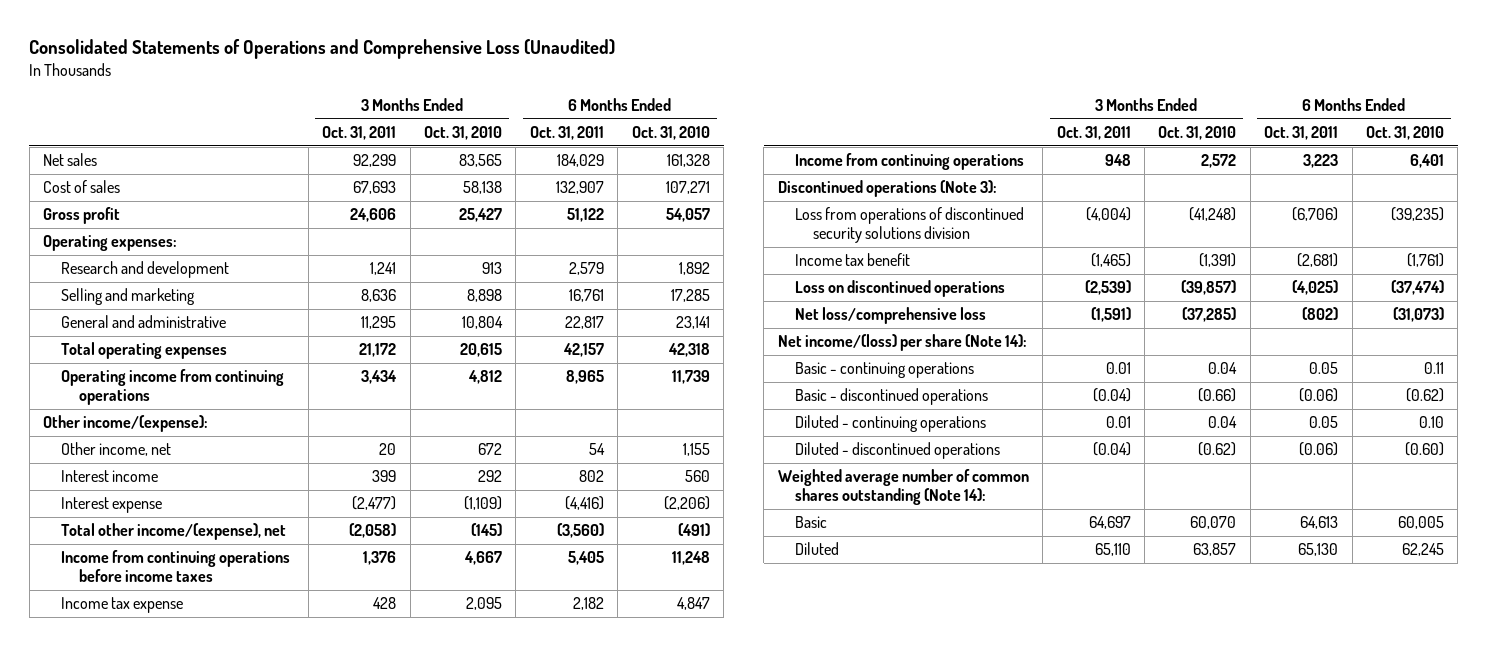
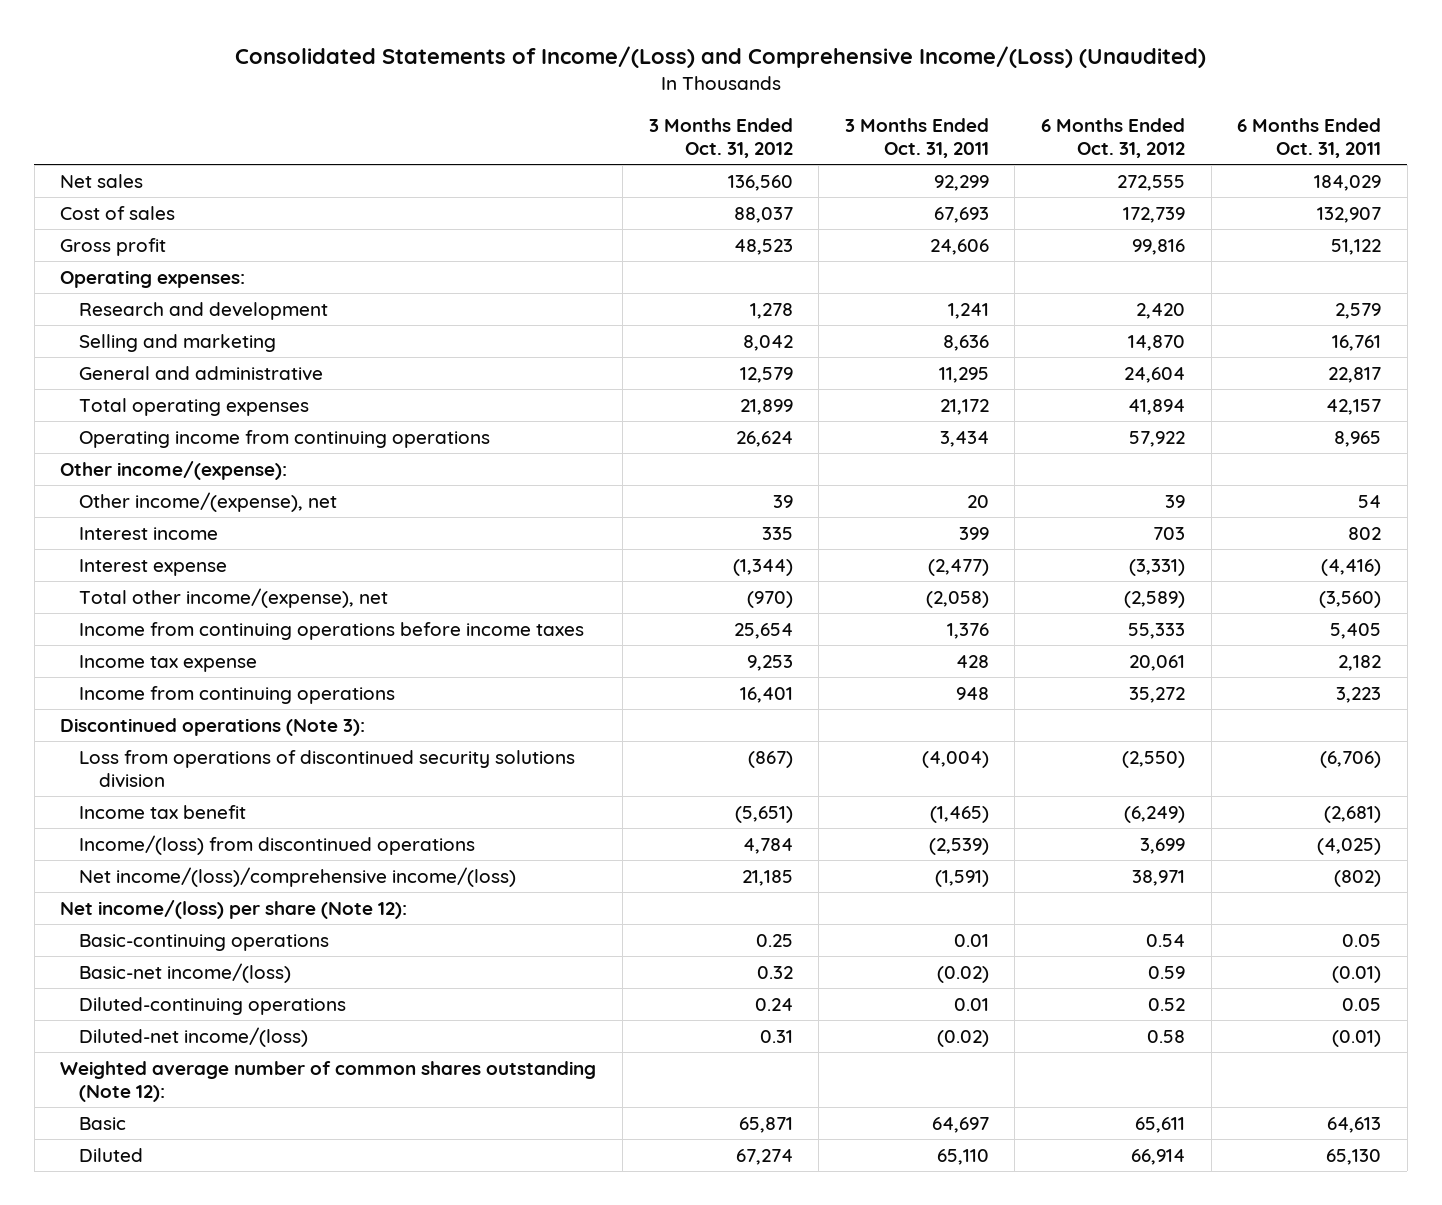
- Consolidated Statements of Operations and Comprehensive Loss (Unaudited)
+ Consolidated Statements of Income/(Loss) and Comprehensive Income/(Loss) (Unaudited)
- | 3 Months Ended Oct. 31, 2011 | 3 Months Ended Oct. 31, 2010 | 6 Months Ended Oct. 31, 2011 | 6 Months Ended Oct. 31, 2010
+ | 3 Months Ended Oct. 31, 2012 | 3 Months Ended Oct. 31, 2011 | 6 Months Ended Oct. 31, 2012 | 6 Months Ended Oct. 31, 2011
- Other income, net | 20 | 672 | 54 | 1,155
+ Other income/(expense), net | 39 | 20 | 39 | 54
- Loss on discontinued operations | (2,539) | (39,857) | (4,025) | (37,474)
- Net loss/comprehensive loss | (1,591) | (37,285) | (802) | (31,073)
- Net income/(loss) per share (Note 14):
- Basic - continuing operations | 0.01 | 0.04 | 0.05 | 0.11
- Basic - discontinued operations | (0.04) | (0.66) | (0.06) | (0.62)
- Diluted - continuing operations | 0.01 | 0.04 | 0.05 | 0.10
- Diluted - discontinued operations | (0.04) | (0.62) | (0.06) | (0.60)
- Weighted average number of common shares outstanding (Note 14):
+ Income/(loss) from discontinued operations | 4,784 | (2,539) | 3,699 | (4,025)
+ Net income/(loss)/comprehensive income/(loss) | 21,185 | (1,591) | 38,971 | (802)
+ Net income/(loss) per share (Note 12):
+ Basic-continuing operations | 0.25 | 0.01 | 0.54 | 0.05
+ Basic-net income/(loss) | 0.32 | (0.02) | 0.59 | (0.01)
+ Diluted-continuing operations | 0.24 | 0.01 | 0.52 | 0.05
+ Diluted-net income/(loss) | 0.31 | (0.02) | 0.58 | (0.01)
+ Weighted average number of common shares outstanding (Note 12):

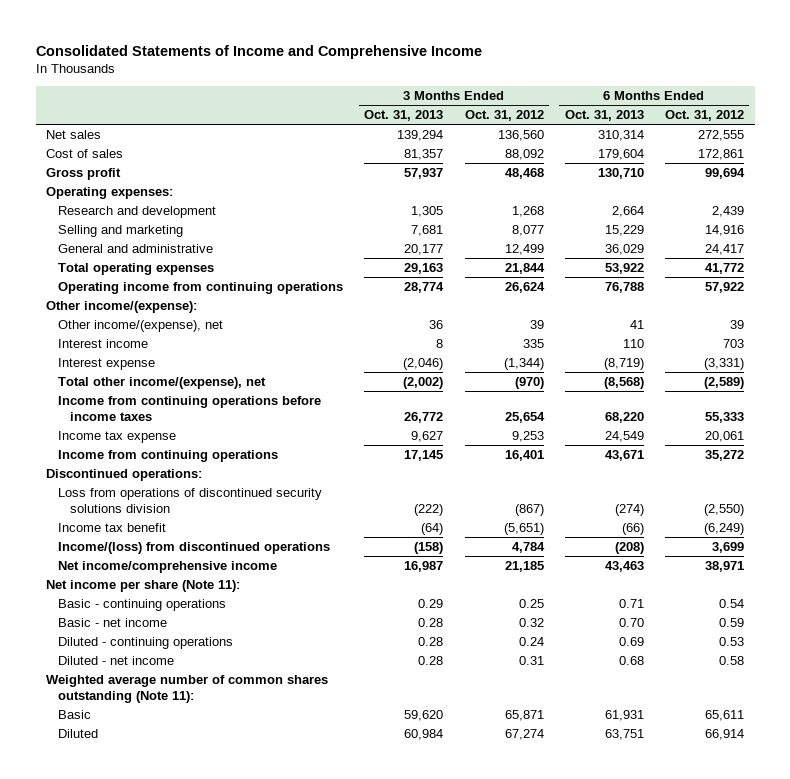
- Consolidated Statements of Income/(Loss) and Comprehensive Income/(Loss) (Unaudited)
+ Consolidated Statements of Income and Comprehensive Income
- | 3 Months Ended Oct. 31, 2012 | 3 Months Ended Oct. 31, 2011 | 6 Months Ended Oct. 31, 2012 | 6 Months Ended Oct. 31, 2011
+ | 3 Months Ended Oct. 31, 2013 | 3 Months Ended Oct. 31, 2012 | 6 Months Ended Oct. 31, 2013 | 6 Months Ended Oct. 31, 2012
- Cost of sales | 88,037 | 67,693 | 172,739 | 132,907
- Gross profit | 48,523 | 24,606 | 99,816 | 51,122
+ Cost of sales | 81,357 | 88,092 | 179,604 | 172,861
+ Gross profit | 57,937 | 48,468 | 130,710 | 99,694
- Research and development | 1,278 | 1,241 | 2,420 | 2,579
- Selling and marketing | 8,042 | 8,636 | 14,870 | 16,761
- General and administrative | 12,579 | 11,295 | 24,604 | 22,817
- Total operating expenses | 21,899 | 21,172 | 41,894 | 42,157
+ Research and development | 1,305 | 1,268 | 2,664 | 2,439
+ Selling and marketing | 7,681 | 8,077 | 15,229 | 14,916
+ General and administrative | 20,177 | 12,499 | 36,029 | 24,417
+ Total operating expenses | 29,163 | 21,844 | 53,922 | 41,772
- Discontinued operations (Note 3):
+ Discontinued operations:
- Net income/(loss)/comprehensive income/(loss) | 21,185 | (1,591) | 38,971 | (802)
- Net income/(loss) per share (Note 12):
- Basic-continuing operations | 0.25 | 0.01 | 0.54 | 0.05
- Basic-net income/(loss) | 0.32 | (0.02) | 0.59 | (0.01)
- Diluted-continuing operations | 0.24 | 0.01 | 0.52 | 0.05
- Diluted-net income/(loss) | 0.31 | (0.02) | 0.58 | (0.01)
- Weighted average number of common shares outstanding (Note 12):
+ Net income/comprehensive income | 16,987 | 21,185 | 43,463 | 38,971
+ Net income per share (Note 11):
+ Basic - continuing operations | 0.29 | 0.25 | 0.71 | 0.54
+ Basic - net income | 0.28 | 0.32 | 0.70 | 0.59
+ Diluted - continuing operations | 0.28 | 0.24 | 0.69 | 0.53
+ Diluted - net income | 0.28 | 0.31 | 0.68 | 0.58
+ Weighted average number of common shares outstanding (Note 11):

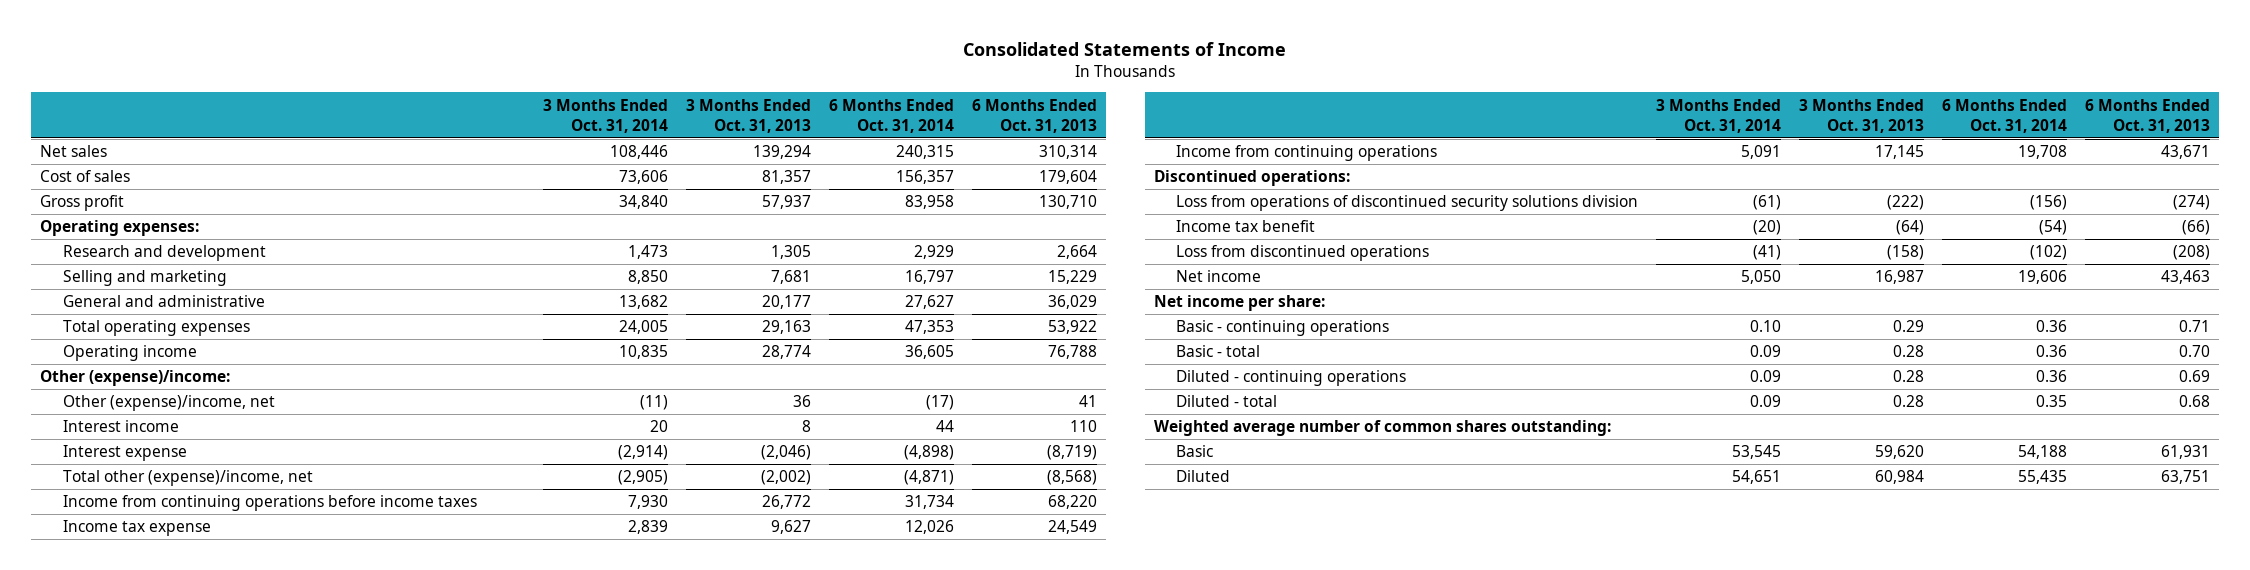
- Consolidated Statements of Income and Comprehensive Income
+ Consolidated Statements of Income
- | 3 Months Ended Oct. 31, 2013 | 3 Months Ended Oct. 31, 2012 | 6 Months Ended Oct. 31, 2013 | 6 Months Ended Oct. 31, 2012
+ | 3 Months Ended Oct. 31, 2014 | 3 Months Ended Oct. 31, 2013 | 6 Months Ended Oct. 31, 2014 | 6 Months Ended Oct. 31, 2013
- Operating income from continuing operations | 28,774 | 26,624 | 76,788 | 57,922
- Other income/(expense):
- Other income/(expense), net | 36 | 39 | 41 | 39
+ Operating income | 10,835 | 28,774 | 36,605 | 76,788
+ Other (expense)/income:
+ Other (expense)/income, net | (11) | 36 | (17) | 41
- Total other income/(expense), net | (2,002) | (970) | (8,568) | (2,589)
+ Total other (expense)/income, net | (2,905) | (2,002) | (4,871) | (8,568)
- Income/(loss) from discontinued operations | (158) | 4,784 | (208) | 3,699
- Net income/comprehensive income | 16,987 | 21,185 | 43,463 | 38,971
- Net income per share (Note 11):
+ Loss from discontinued operations | (41) | (158) | (102) | (208)
+ Net income | 5,050 | 16,987 | 19,606 | 43,463
+ Net income per share:
- Basic - net income | 0.28 | 0.32 | 0.70 | 0.59
+ Basic - total | 0.09 | 0.28 | 0.36 | 0.70
- Diluted - net income | 0.28 | 0.31 | 0.68 | 0.58
- Weighted average number of common shares outstanding (Note 11):
+ Diluted - total | 0.09 | 0.28 | 0.35 | 0.68
+ Weighted average number of common shares outstanding:

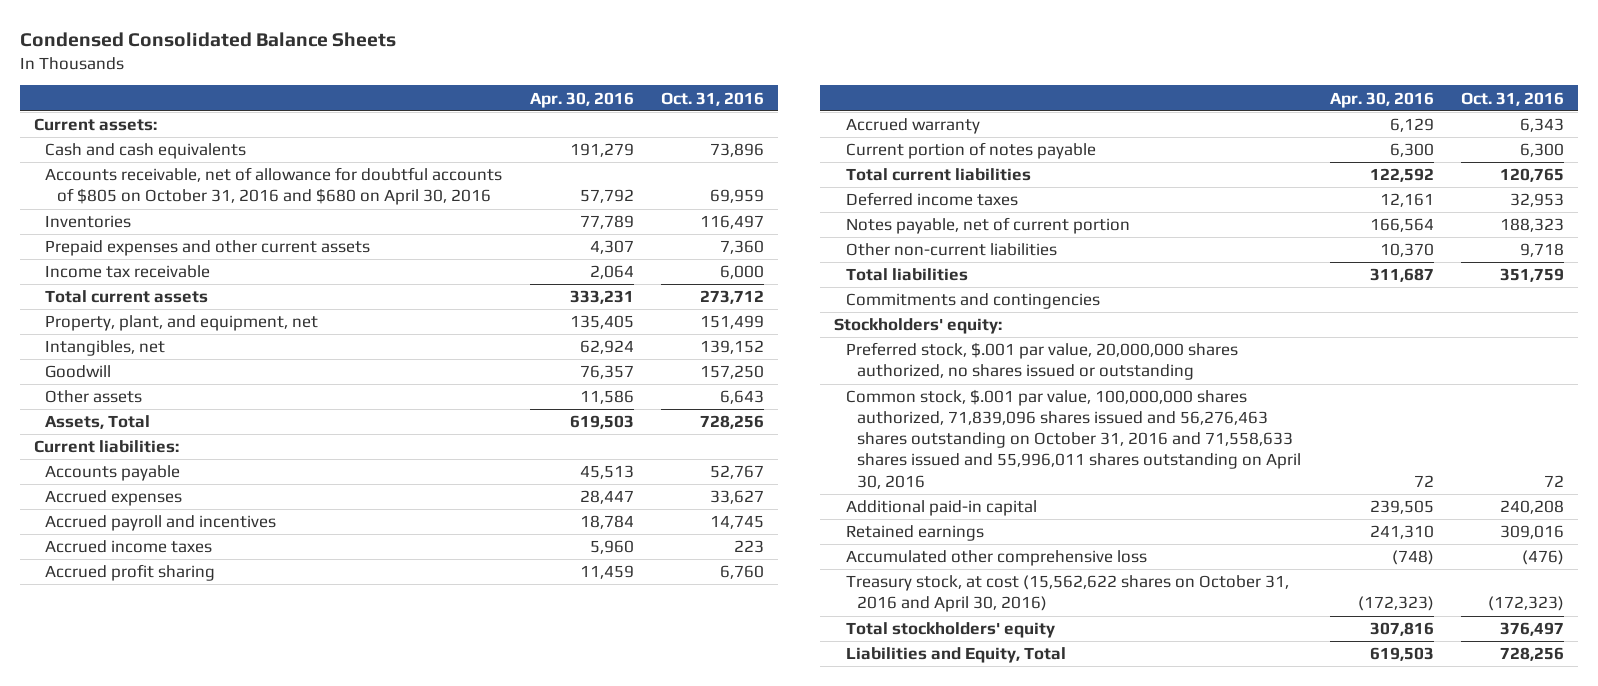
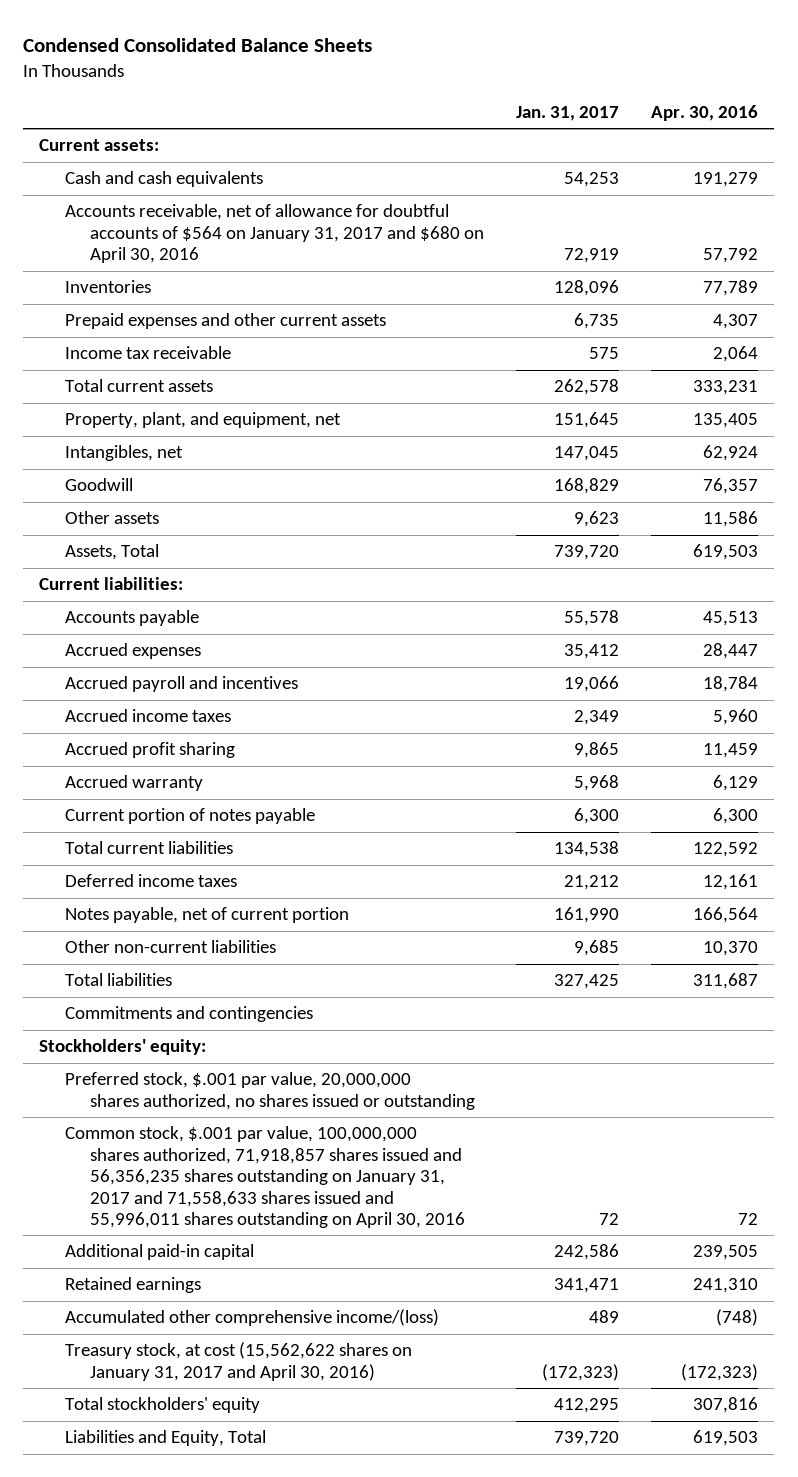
- | Apr. 30, 2016 | Oct. 31, 2016
+ | Jan. 31, 2017 | Apr. 30, 2016
- Accounts receivable, net of allowance for doubtful accounts of $805 on October 31, 2016 and $680 on April 30, 2016 | 57,792 | 69,959
+ Accounts receivable, net of allowance for doubtful accounts of $564 on January 31, 2017 and $680 on April 30, 2016 | 72,919 | 57,792
- Common stock, $.001 par value, 100,000,000 shares authorized, 71,839,096 shares issued and 56,276,463 shares outstanding on October 31, 2016 and 71,558,633 shares issued and 55,996,011 shares outstanding on April 30, 2016 | 72 | 72
+ Common stock, $.001 par value, 100,000,000 shares authorized, 71,918,857 shares issued and 56,356,235 shares outstanding on January 31, 2017 and 71,558,633 shares issued and 55,996,011 shares outstanding on April 30, 2016 | 72 | 72
- Accumulated other comprehensive loss | (748) | (476)
- Treasury stock, at cost (15,562,622 shares on October 31, 2016 and April 30, 2016) | (172,323) | (172,323)
+ Accumulated other comprehensive income/(loss) | 489 | (748)
+ Treasury stock, at cost (15,562,622 shares on January 31, 2017 and April 30, 2016) | (172,323) | (172,323)

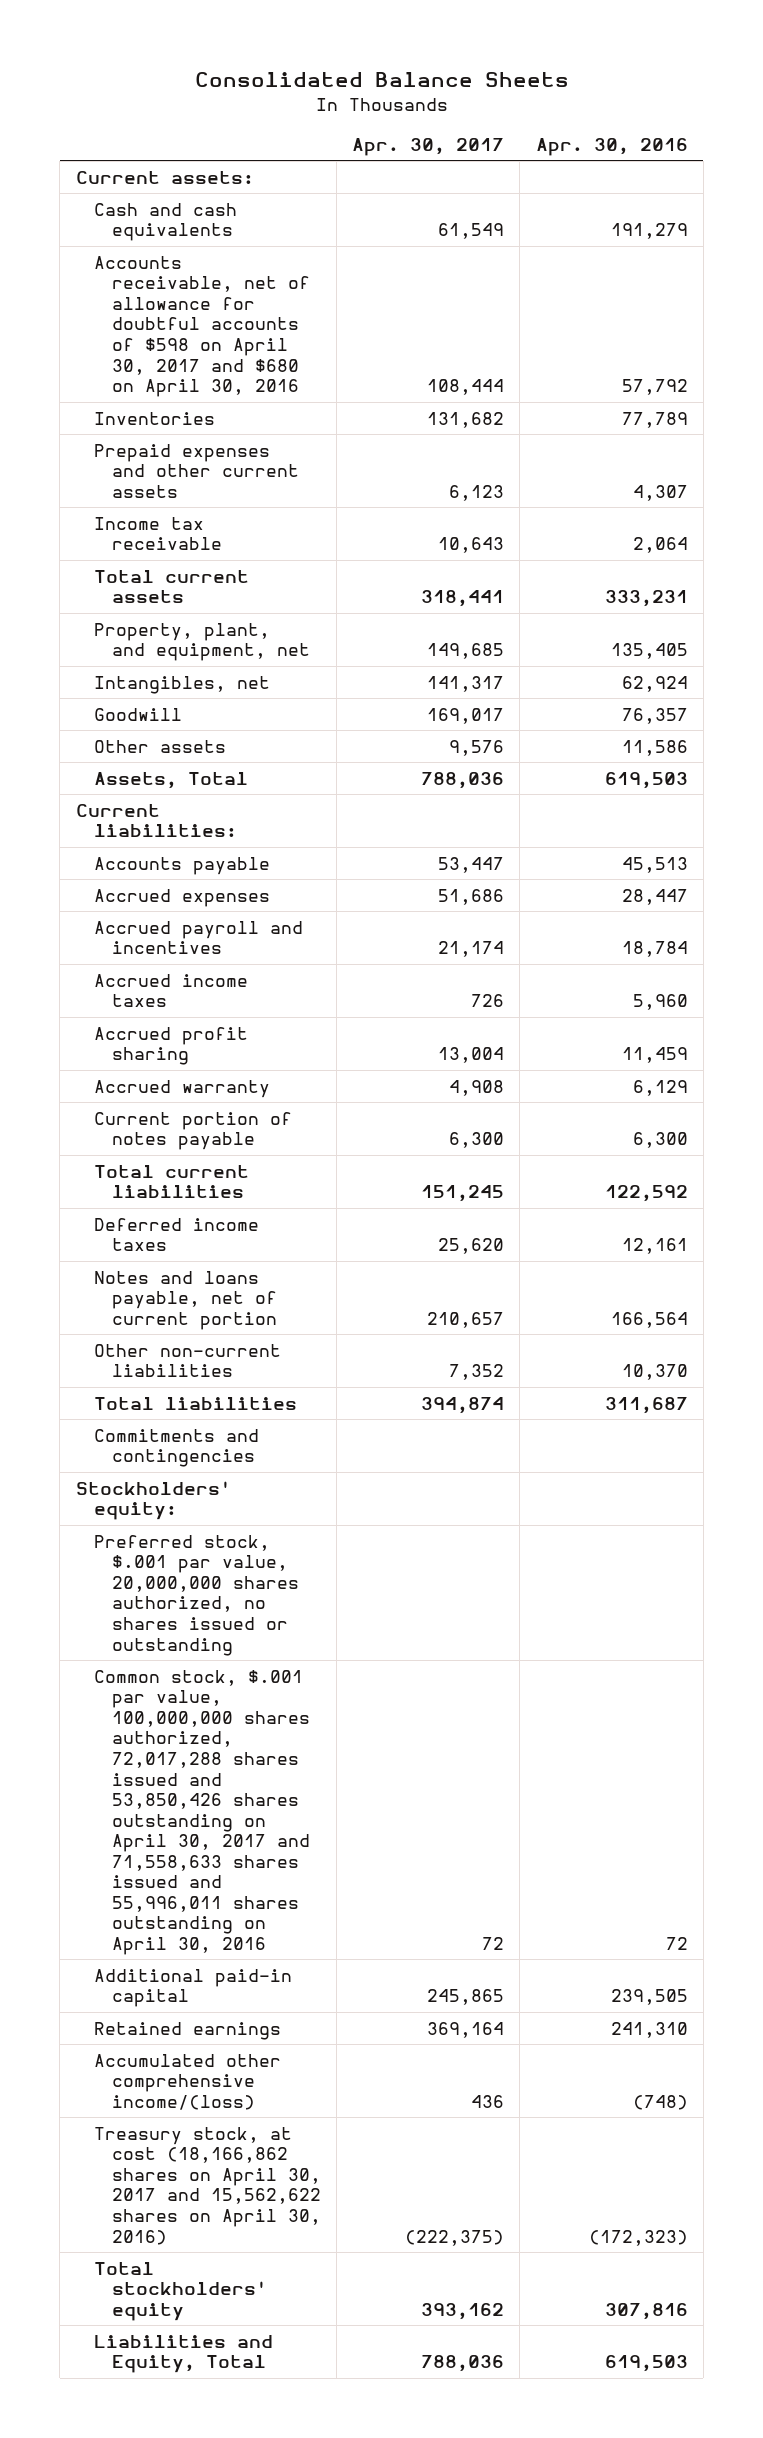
- Condensed Consolidated Balance Sheets
+ Consolidated Balance Sheets
- | Jan. 31, 2017 | Apr. 30, 2016
+ | Apr. 30, 2017 | Apr. 30, 2016
- Accounts receivable, net of allowance for doubtful accounts of $564 on January 31, 2017 and $680 on April 30, 2016 | 72,919 | 57,792
+ Accounts receivable, net of allowance for doubtful accounts of $598 on April 30, 2017 and $680 on April 30, 2016 | 108,444 | 57,792
- Notes payable, net of current portion | 161,990 | 166,564
+ Notes and loans payable, net of current portion | 210,657 | 166,564
- Common stock, $.001 par value, 100,000,000 shares authorized, 71,918,857 shares issued and 56,356,235 shares outstanding on January 31, 2017 and 71,558,633 shares issued and 55,996,011 shares outstanding on April 30, 2016 | 72 | 72
+ Common stock, $.001 par value, 100,000,000 shares authorized, 72,017,288 shares issued and 53,850,426 shares outstanding on April 30, 2017 and 71,558,633 shares issued and 55,996,011 shares outstanding on April 30, 2016 | 72 | 72
- Treasury stock, at cost (15,562,622 shares on January 31, 2017 and April 30, 2016) | (172,323) | (172,323)
+ Treasury stock, at cost (18,166,862 shares on April 30, 2017 and 15,562,622 shares on April 30, 2016) | (222,375) | (172,323)

